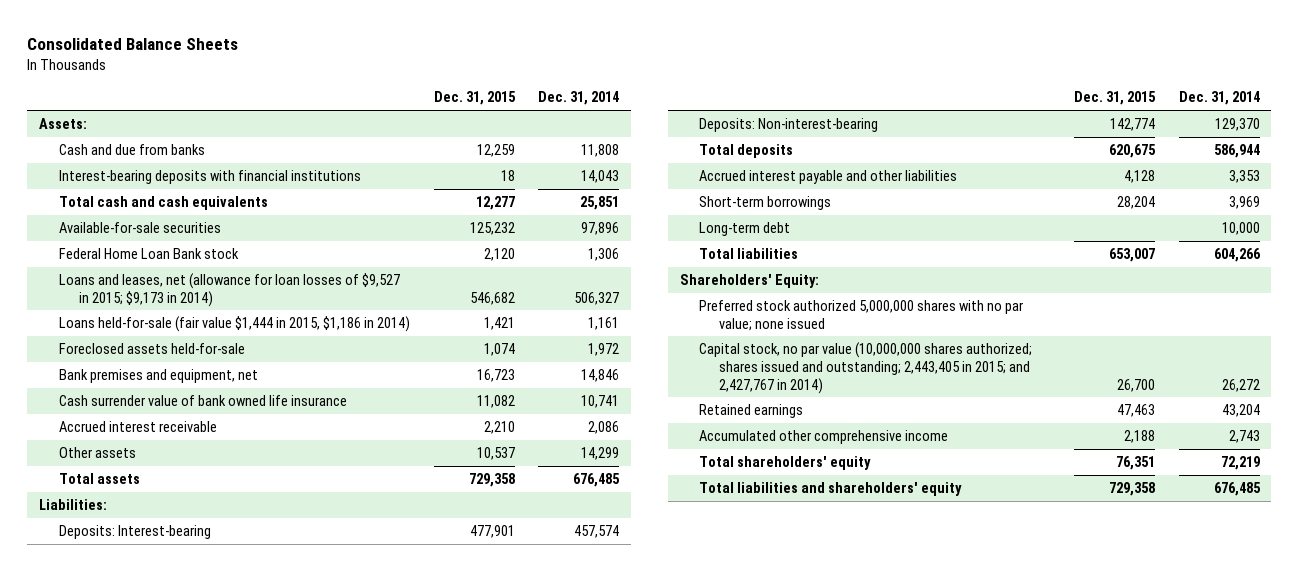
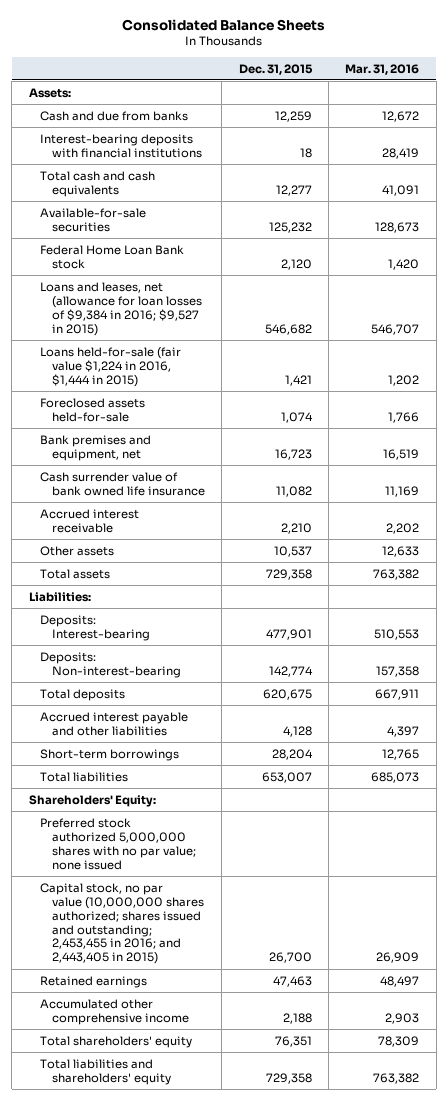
- | Dec. 31, 2015 | Dec. 31, 2014
+ | Dec. 31, 2015 | Mar. 31, 2016
- Loans and leases, net (allowance for loan losses of $9,527 in 2015; $9,173 in 2014) | 546,682 | 506,327
- Loans held-for-sale (fair value $1,444 in 2015, $1,186 in 2014) | 1,421 | 1,161
+ Loans and leases, net (allowance for loan losses of $9,384 in 2016; $9,527 in 2015) | 546,682 | 546,707
+ Loans held-for-sale (fair value $1,224 in 2016, $1,444 in 2015) | 1,421 | 1,202
- Long-term debt | | 10,000
- Capital stock, no par value (10,000,000 shares authorized; shares issued and outstanding; 2,443,405 in 2015; and 2,427,767 in 2014) | 26,700 | 26,272
+ Capital stock, no par value (10,000,000 shares authorized; shares issued and outstanding; 2,453,455 in 2016; and 2,443,405 in 2015) | 26,700 | 26,909

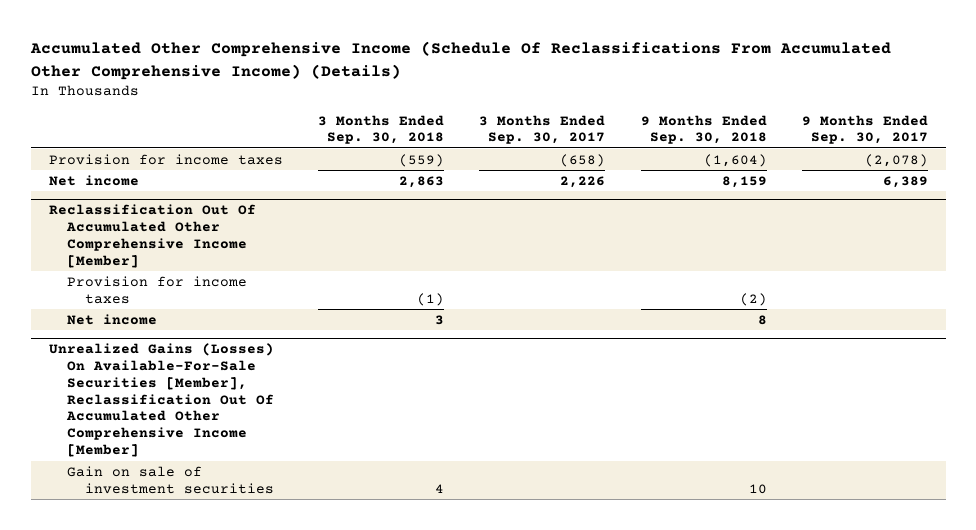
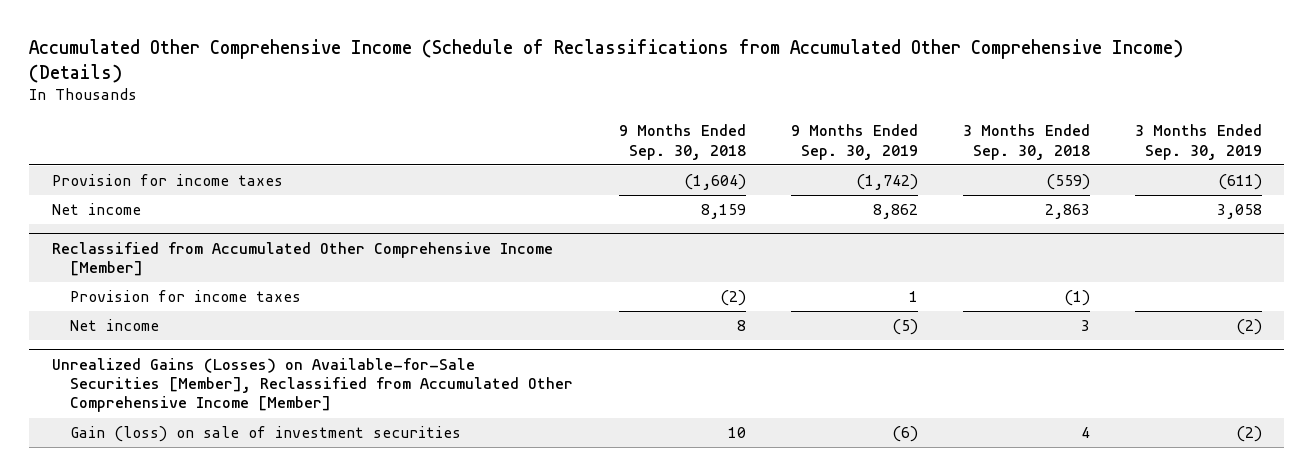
- Accumulated Other Comprehensive Income (Schedule Of Reclassifications From Accumulated Other Comprehensive Income) (Details)
+ Accumulated Other Comprehensive Income (Schedule of Reclassifications from Accumulated Other Comprehensive Income) (Details)
- | 3 Months Ended Sep. 30, 2018 | 3 Months Ended Sep. 30, 2017 | 9 Months Ended Sep. 30, 2018 | 9 Months Ended Sep. 30, 2017
+ | 9 Months Ended Sep. 30, 2018 | 9 Months Ended Sep. 30, 2019 | 3 Months Ended Sep. 30, 2018 | 3 Months Ended Sep. 30, 2019
- Reclassification Out Of Accumulated Other Comprehensive Income [Member]
+ Reclassified from Accumulated Other Comprehensive Income [Member]
- Unrealized Gains (Losses) On Available-For-Sale Securities [Member], Reclassification Out Of Accumulated Other Comprehensive Income [Member]
- Gain on sale of investment securities | 4 | | 10 |
+ Unrealized Gains (Losses) on Available-for-Sale Securities [Member], Reclassified from Accumulated Other Comprehensive Income [Member]
+ Gain (loss) on sale of investment securities | 10 | (6) | 4 | (2)

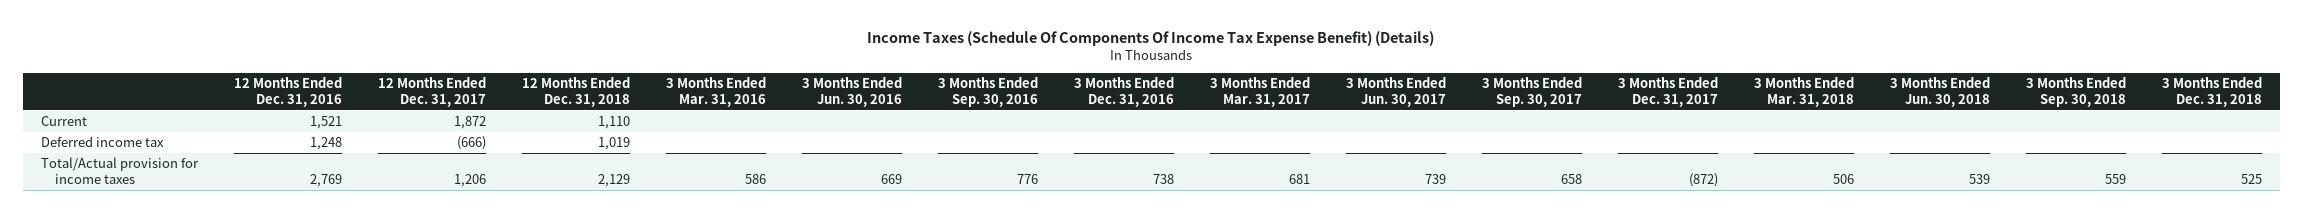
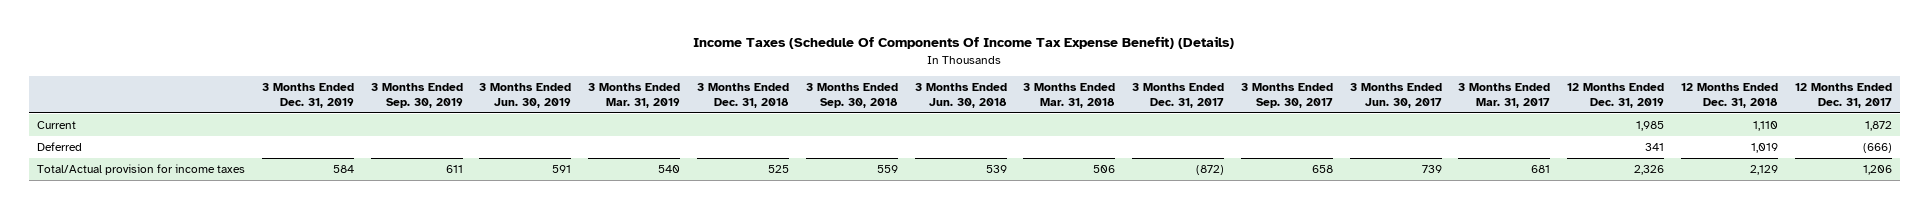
- | 12 Months Ended Dec. 31, 2016 | 12 Months Ended Dec. 31, 2017 | 12 Months Ended Dec. 31, 2018 | 3 Months Ended Mar. 31, 2016 | 3 Months Ended Jun. 30, 2016 | 3 Months Ended Sep. 30, 2016 | 3 Months Ended Dec. 31, 2016 | 3 Months Ended Mar. 31, 2017 | 3 Months Ended Jun. 30, 2017 | 3 Months Ended Sep. 30, 2017 | 3 Months Ended Dec. 31, 2017 | 3 Months Ended Mar. 31, 2018 | 3 Months Ended Jun. 30, 2018 | 3 Months Ended Sep. 30, 2018 | 3 Months Ended Dec. 31, 2018
+ | 3 Months Ended Dec. 31, 2019 | 3 Months Ended Sep. 30, 2019 | 3 Months Ended Jun. 30, 2019 | 3 Months Ended Mar. 31, 2019 | 3 Months Ended Dec. 31, 2018 | 3 Months Ended Sep. 30, 2018 | 3 Months Ended Jun. 30, 2018 | 3 Months Ended Mar. 31, 2018 | 3 Months Ended Dec. 31, 2017 | 3 Months Ended Sep. 30, 2017 | 3 Months Ended Jun. 30, 2017 | 3 Months Ended Mar. 31, 2017 | 12 Months Ended Dec. 31, 2019 | 12 Months Ended Dec. 31, 2018 | 12 Months Ended Dec. 31, 2017
- Deferred income tax | 1,248 | (666) | 1,019 | | | | | | | | | | | |
+ Deferred | | | | | | | | | | | | | 341 | 1,019 | (666)

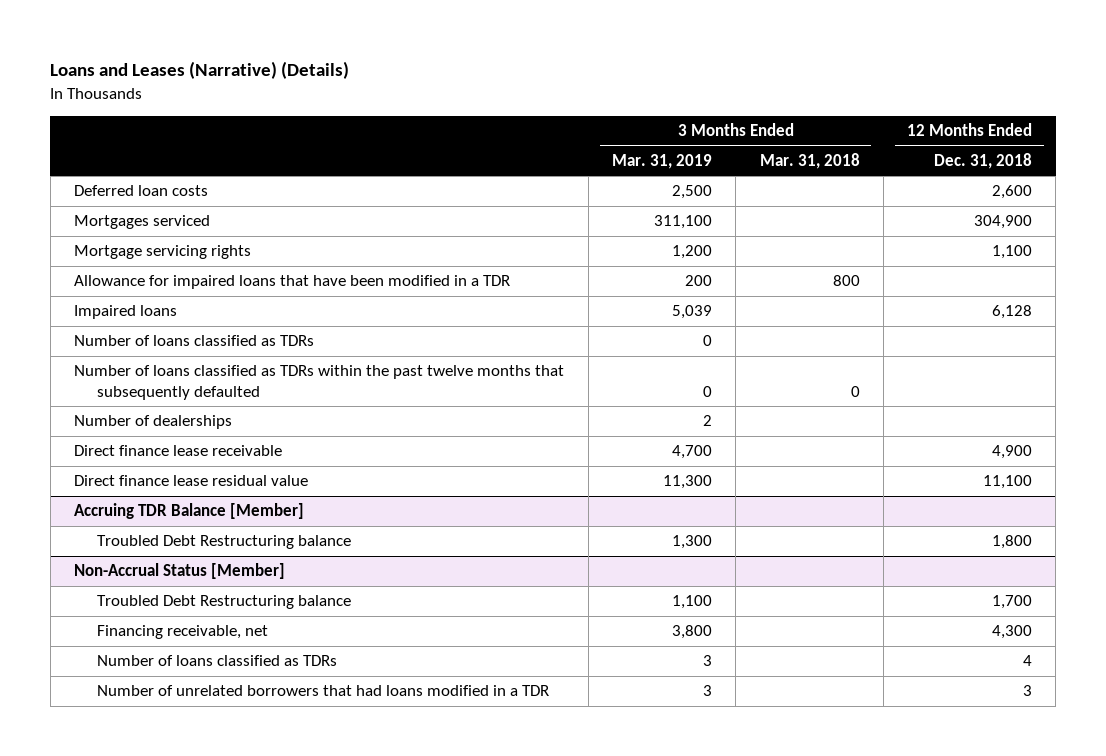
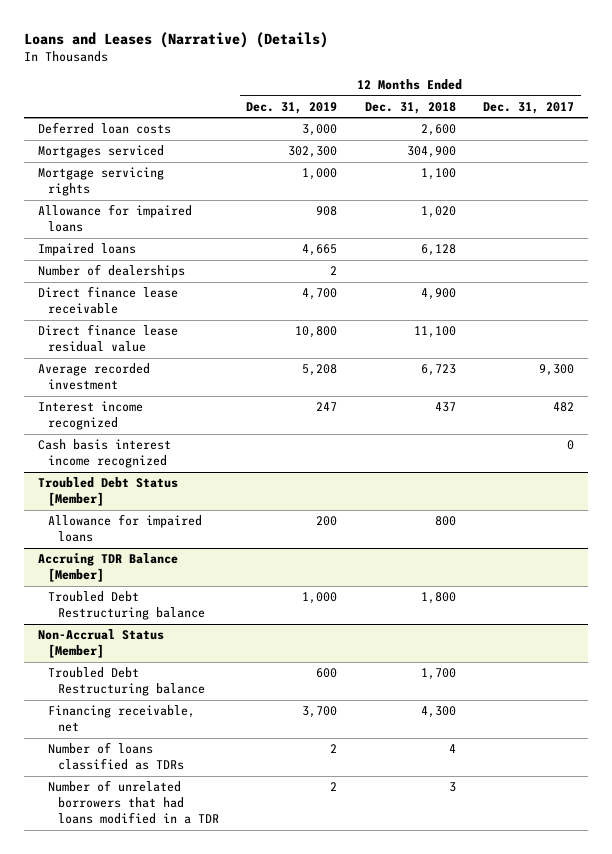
- | 3 Months Ended Mar. 31, 2019 | 3 Months Ended Mar. 31, 2018 | 12 Months Ended Dec. 31, 2018
+ | 12 Months Ended Dec. 31, 2019 | 12 Months Ended Dec. 31, 2018 | 12 Months Ended Dec. 31, 2017
- Allowance for impaired loans that have been modified in a TDR | 200 | 800 |
+ Allowance for impaired loans | 908 | 1,020 |
- Number of loans classified as TDRs | 0 | |
- Number of loans classified as TDRs within the past twelve months that subsequently defaulted | 0 | 0 |
+ Average recorded investment | 5,208 | 6,723 | 9,300
+ Interest income recognized | 247 | 437 | 482
+ Cash basis interest income recognized | | | 0
+ Troubled Debt Status [Member]
+ Allowance for impaired loans | 200 | 800 |

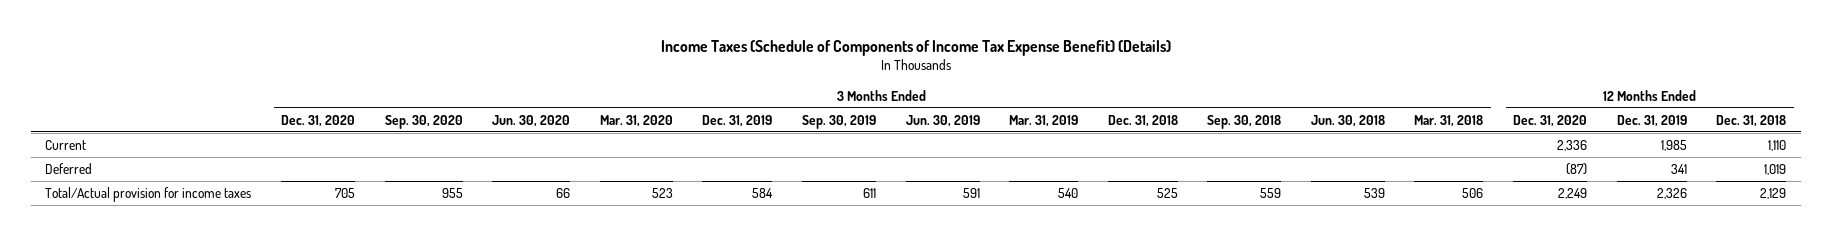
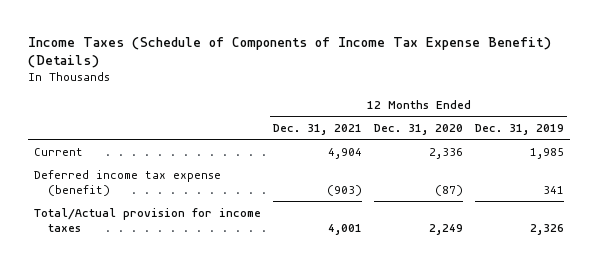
- | 3 Months Ended Dec. 31, 2020 | 3 Months Ended Sep. 30, 2020 | 3 Months Ended Jun. 30, 2020 | 3 Months Ended Mar. 31, 2020 | 3 Months Ended Dec. 31, 2019 | 3 Months Ended Sep. 30, 2019 | 3 Months Ended Jun. 30, 2019 | 3 Months Ended Mar. 31, 2019 | 3 Months Ended Dec. 31, 2018 | 3 Months Ended Sep. 30, 2018 | 3 Months Ended Jun. 30, 2018 | 3 Months Ended Mar. 31, 2018 | 12 Months Ended Dec. 31, 2020 | 12 Months Ended Dec. 31, 2019 | 12 Months Ended Dec. 31, 2018
+ | 12 Months Ended Dec. 31, 2021 | 12 Months Ended Dec. 31, 2020 | 12 Months Ended Dec. 31, 2019
- Deferred | | | | | | | | | | | | | (87) | 341 | 1,019
+ Deferred income tax expense (benefit) | (903) | (87) | 341

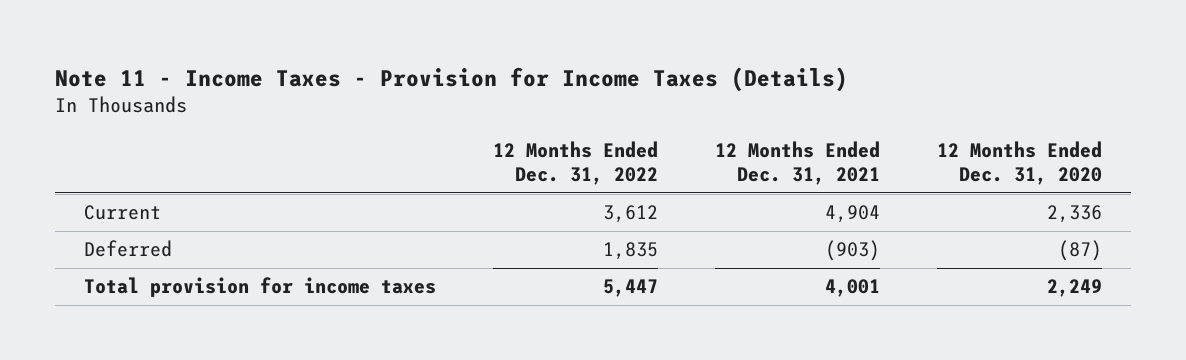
- Income Taxes (Schedule of Components of Income Tax Expense Benefit) (Details)
+ Note 11 - Income Taxes - Provision for Income Taxes (Details)
- | 12 Months Ended Dec. 31, 2021 | 12 Months Ended Dec. 31, 2020 | 12 Months Ended Dec. 31, 2019
+ | 12 Months Ended Dec. 31, 2022 | 12 Months Ended Dec. 31, 2021 | 12 Months Ended Dec. 31, 2020
- Deferred income tax expense (benefit) | (903) | (87) | 341
- Total/Actual provision for income taxes | 4,001 | 2,249 | 2,326
+ Deferred | 1,835 | (903) | (87)
+ Total provision for income taxes | 5,447 | 4,001 | 2,249

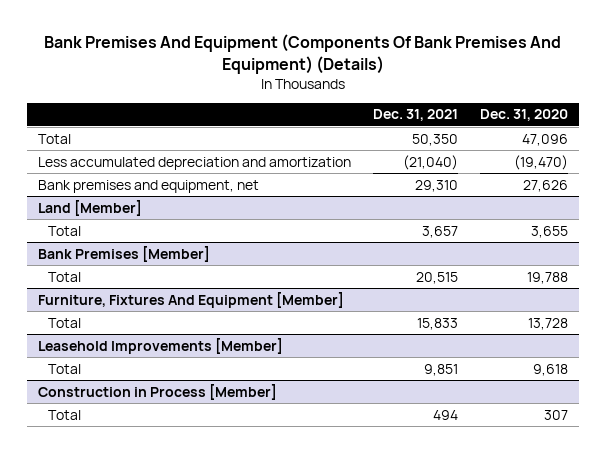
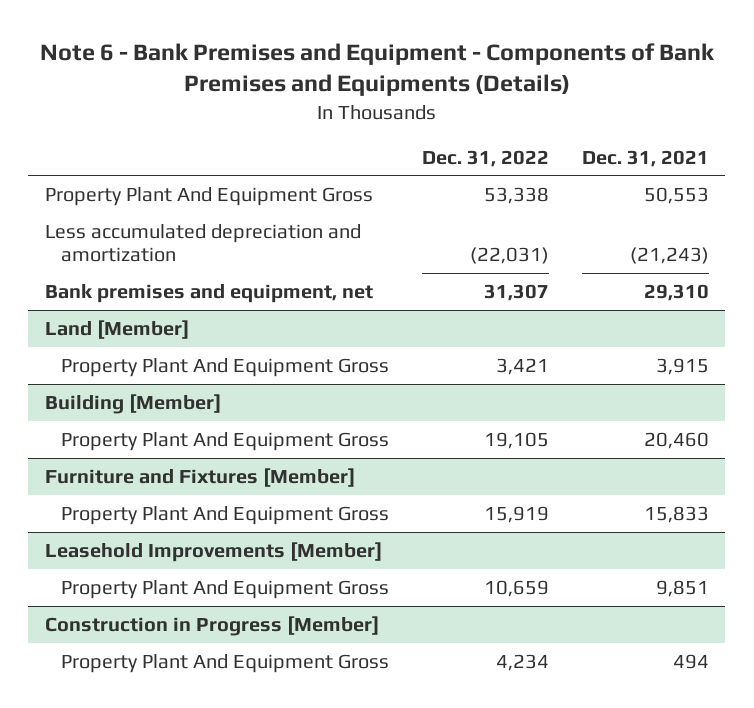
- Bank Premises And Equipment (Components Of Bank Premises And Equipment) (Details)
+ Note 6 - Bank Premises and Equipment - Components of Bank Premises and Equipments (Details)
- | Dec. 31, 2021 | Dec. 31, 2020
+ | Dec. 31, 2022 | Dec. 31, 2021
- Total | 50,350 | 47,096
- Less accumulated depreciation and amortization | (21,040) | (19,470)
+ Property Plant And Equipment Gross | 53,338 | 50,553
+ Less accumulated depreciation and amortization | (22,031) | (21,243)
@ Land [Member]
- Total | 3,657 | 3,655
- Bank Premises [Member]
- Total | 20,515 | 19,788
- Furniture, Fixtures And Equipment [Member]
- Total | 15,833 | 13,728
@ Land [Member]
+ Property Plant And Equipment Gross | 3,421 | 3,915
+ Building [Member]
+ Property Plant And Equipment Gross | 19,105 | 20,460
+ Furniture and Fixtures [Member]
+ Property Plant And Equipment Gross | 15,919 | 15,833
@ Leasehold Improvements [Member]
- Total | 9,851 | 9,618
- Construction in Process [Member]
- Total | 494 | 307
@ Leasehold Improvements [Member]
+ Property Plant And Equipment Gross | 10,659 | 9,851
+ Construction in Progress [Member]
+ Property Plant And Equipment Gross | 4,234 | 494

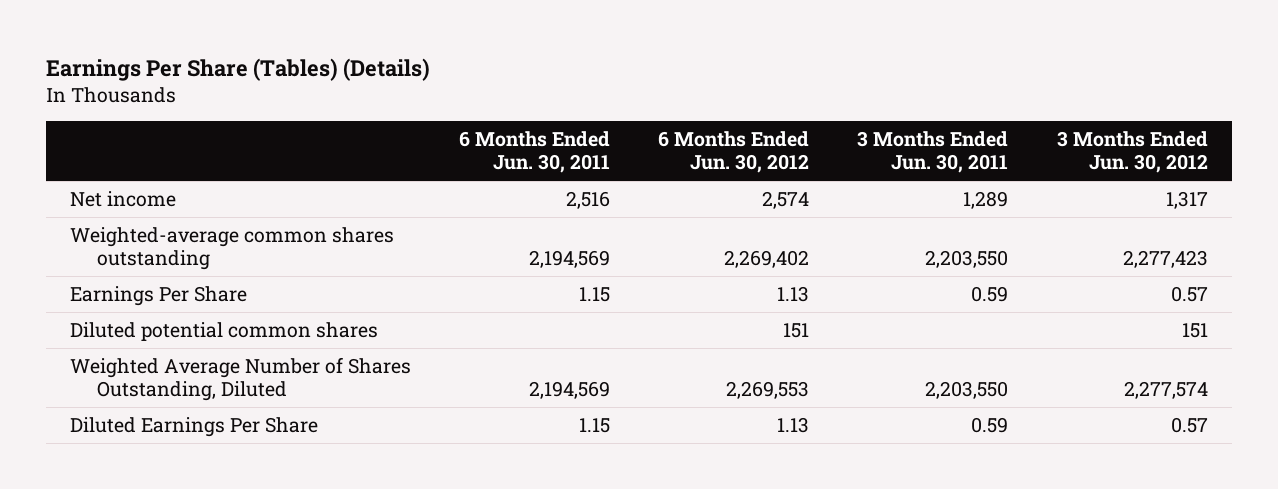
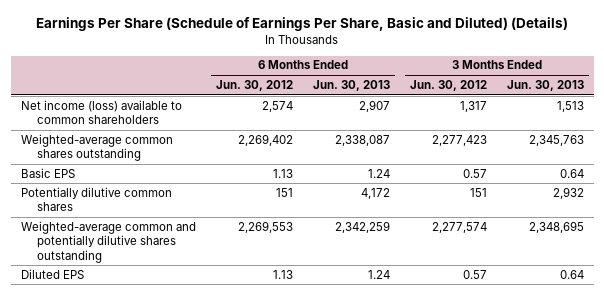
- Earnings Per Share (Tables) (Details)
+ Earnings Per Share (Schedule of Earnings Per Share, Basic and Diluted) (Details)
- | 6 Months Ended Jun. 30, 2011 | 6 Months Ended Jun. 30, 2012 | 3 Months Ended Jun. 30, 2011 | 3 Months Ended Jun. 30, 2012
+ | 6 Months Ended Jun. 30, 2012 | 6 Months Ended Jun. 30, 2013 | 3 Months Ended Jun. 30, 2012 | 3 Months Ended Jun. 30, 2013
- Net income | 2,516 | 2,574 | 1,289 | 1,317
+ Net income (loss) available to common shareholders | 2,574 | 2,907 | 1,317 | 1,513
- Earnings Per Share | 1.15 | 1.13 | 0.59 | 0.57
- Diluted potential common shares | | 151 | | 151
- Weighted Average Number of Shares Outstanding, Diluted | 2,194,569 | 2,269,553 | 2,203,550 | 2,277,574
- Diluted Earnings Per Share | 1.15 | 1.13 | 0.59 | 0.57
+ Basic EPS | 1.13 | 1.24 | 0.57 | 0.64
+ Potentially dilutive common shares | 151 | 4,172 | 151 | 2,932
+ Weighted-average common and potentially dilutive shares outstanding | 2,269,553 | 2,342,259 | 2,277,574 | 2,348,695
+ Diluted EPS | 1.13 | 1.24 | 0.57 | 0.64

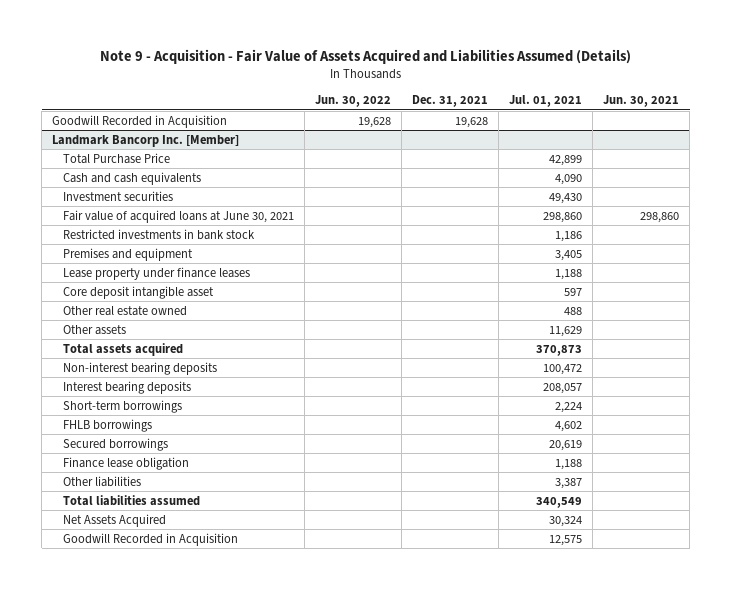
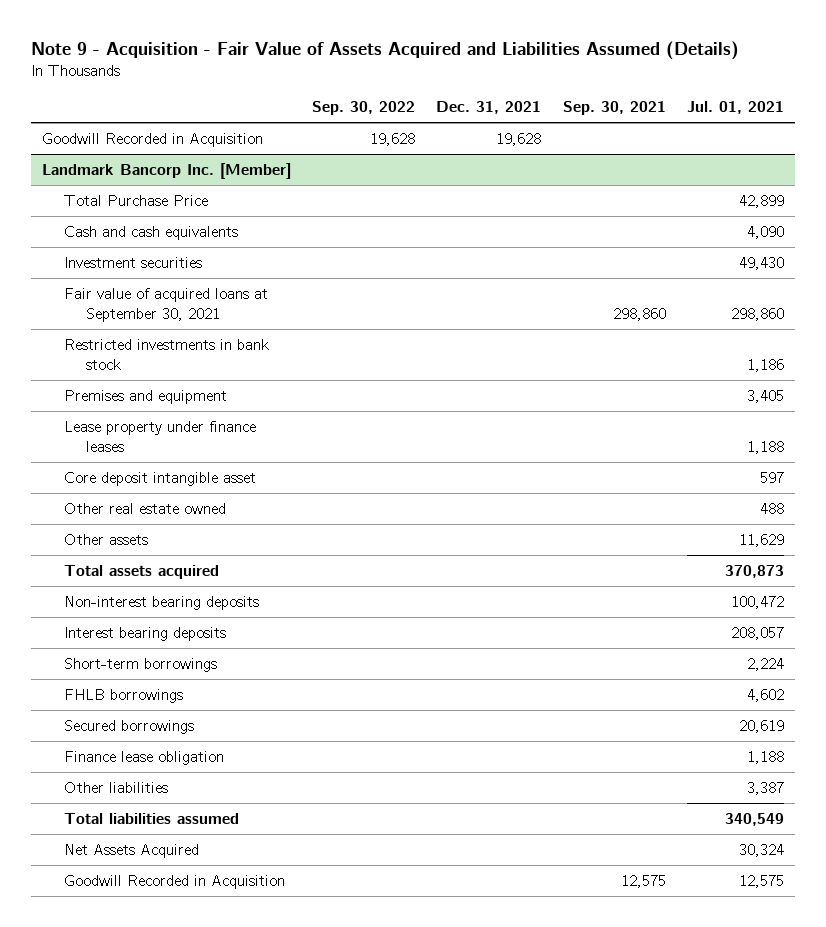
- | Jun. 30, 2022 | Dec. 31, 2021 | Jul. 01, 2021 | Jun. 30, 2021
+ | Sep. 30, 2022 | Dec. 31, 2021 | Sep. 30, 2021 | Jul. 01, 2021
@ Landmark Bancorp Inc. [Member]
- Fair value of acquired loans at June 30, 2021 | | | 298,860 | 298,860
+ Fair value of acquired loans at September 30, 2021 | | | 298,860 | 298,860

